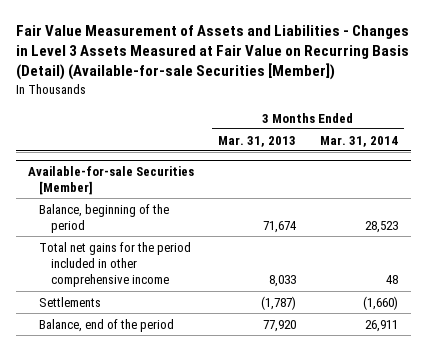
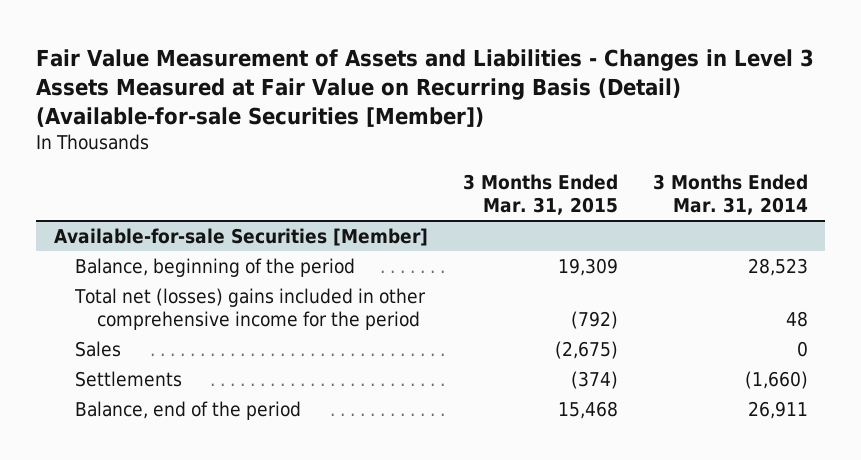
- | 3 Months Ended Mar. 31, 2013 | 3 Months Ended Mar. 31, 2014
+ | 3 Months Ended Mar. 31, 2015 | 3 Months Ended Mar. 31, 2014
@ Available-for-sale Securities [Member]
- Total net gains for the period included in other comprehensive income | 8,033 | 48
+ Total net (losses) gains included in other comprehensive income for the period | (792) | 48
+ Sales | (2,675) | 0

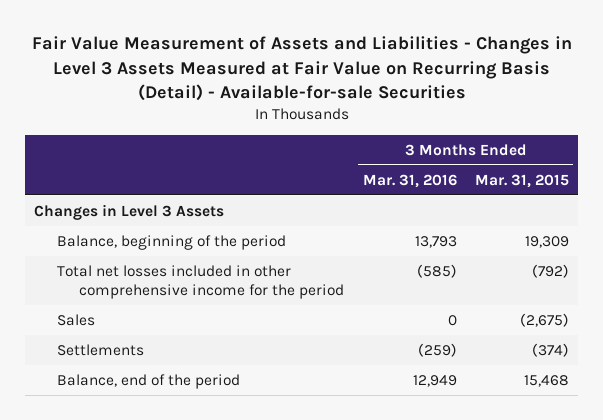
- Fair Value Measurement of Assets and Liabilities - Changes in Level 3 Assets Measured at Fair Value on Recurring Basis (Detail) (Available-for-sale Securities [Member])
+ Fair Value Measurement of Assets and Liabilities - Changes in Level 3 Assets Measured at Fair Value on Recurring Basis (Detail) - Available-for-sale Securities
- | 3 Months Ended Mar. 31, 2015 | 3 Months Ended Mar. 31, 2014
+ | 3 Months Ended Mar. 31, 2016 | 3 Months Ended Mar. 31, 2015
- Available-for-sale Securities [Member]
+ Changes in Level 3 Assets
- Total net (losses) gains included in other comprehensive income for the period | (792) | 48
+ Total net losses included in other comprehensive income for the period | (585) | (792)

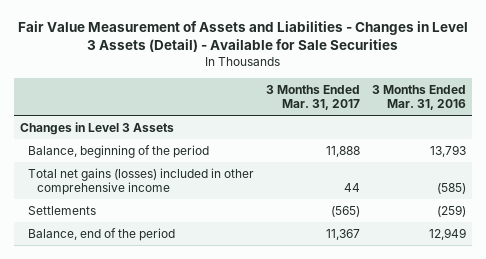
- Fair Value Measurement of Assets and Liabilities - Changes in Level 3 Assets Measured at Fair Value on Recurring Basis (Detail) - Available-for-sale Securities
+ Fair Value Measurement of Assets and Liabilities - Changes in Level 3 Assets (Detail) - Available for Sale Securities
- | 3 Months Ended Mar. 31, 2016 | 3 Months Ended Mar. 31, 2015
+ | 3 Months Ended Mar. 31, 2017 | 3 Months Ended Mar. 31, 2016
- Total net losses included in other comprehensive income for the period | (585) | (792)
- Sales | 0 | (2,675)
+ Total net gains (losses) included in other comprehensive income | 44 | (585)

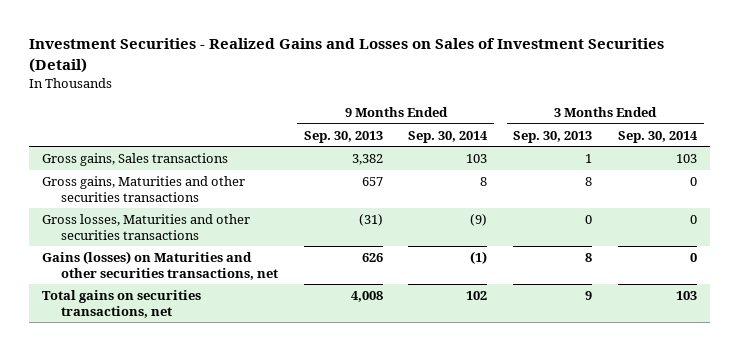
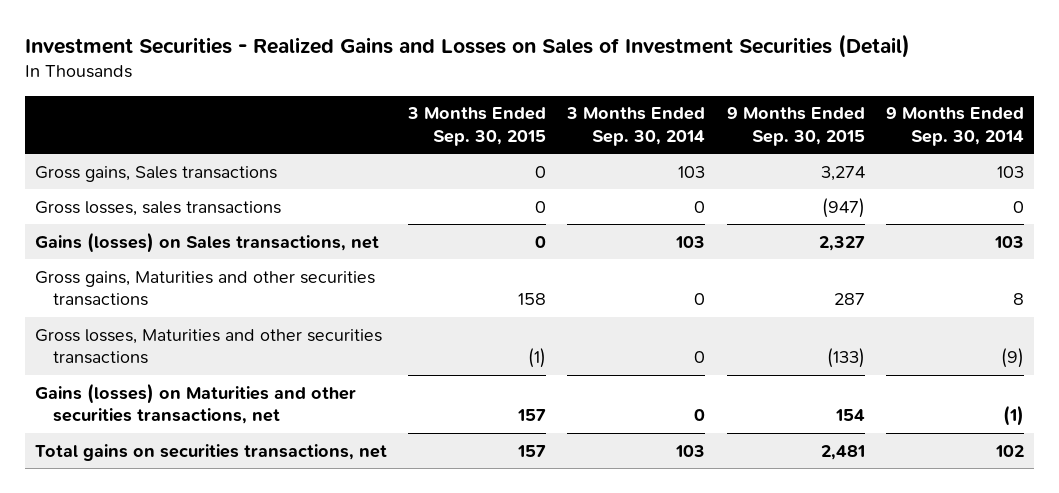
- | 9 Months Ended Sep. 30, 2013 | 9 Months Ended Sep. 30, 2014 | 3 Months Ended Sep. 30, 2013 | 3 Months Ended Sep. 30, 2014
+ | 3 Months Ended Sep. 30, 2015 | 3 Months Ended Sep. 30, 2014 | 9 Months Ended Sep. 30, 2015 | 9 Months Ended Sep. 30, 2014
+ Gross losses, sales transactions | 0 | 0 | (947) | 0
+ Gains (losses) on Sales transactions, net | 0 | 103 | 2,327 | 103

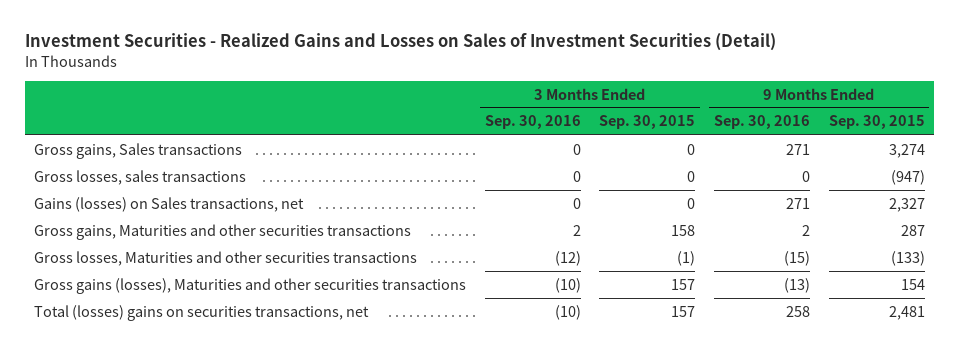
- | 3 Months Ended Sep. 30, 2015 | 3 Months Ended Sep. 30, 2014 | 9 Months Ended Sep. 30, 2015 | 9 Months Ended Sep. 30, 2014
+ | 3 Months Ended Sep. 30, 2016 | 3 Months Ended Sep. 30, 2015 | 9 Months Ended Sep. 30, 2016 | 9 Months Ended Sep. 30, 2015
- Gains (losses) on Maturities and other securities transactions, net | 157 | 0 | 154 | (1)
- Total gains on securities transactions, net | 157 | 103 | 2,481 | 102
+ Gross gains (losses), Maturities and other securities transactions | (10) | 157 | (13) | 154
+ Total (losses) gains on securities transactions, net | (10) | 157 | 258 | 2,481

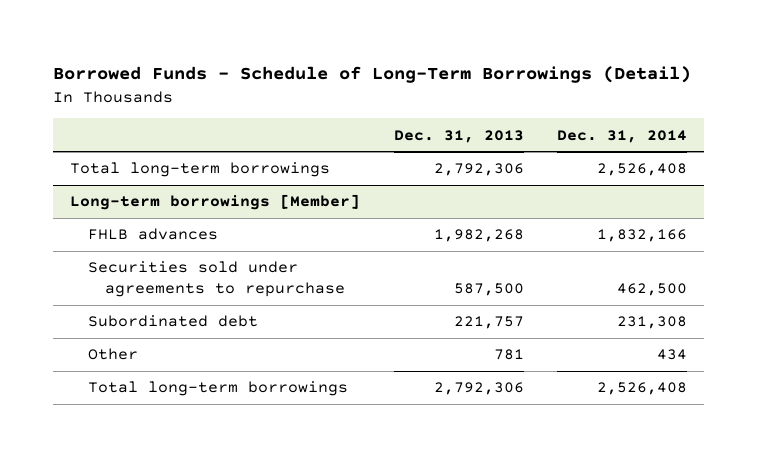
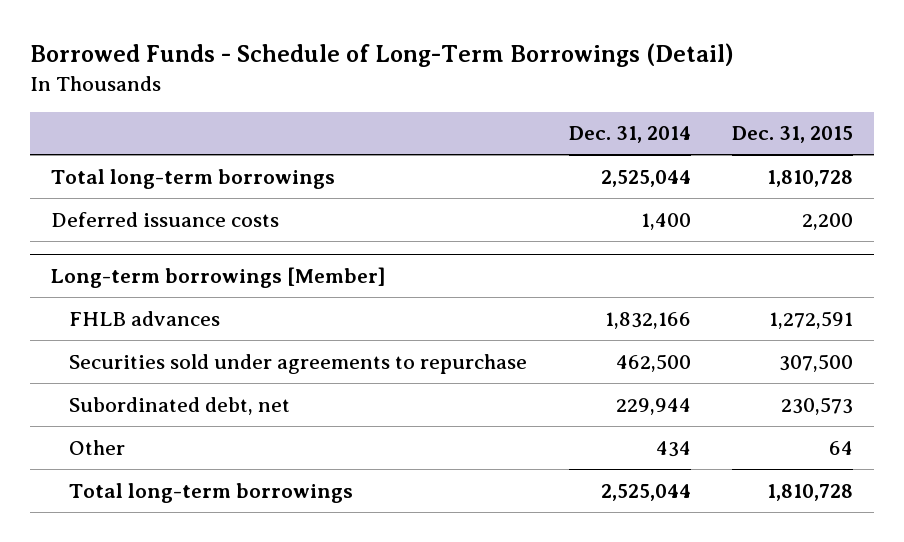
- | Dec. 31, 2013 | Dec. 31, 2014
+ | Dec. 31, 2014 | Dec. 31, 2015
- Total long-term borrowings | 2,792,306 | 2,526,408
+ Total long-term borrowings | 2,525,044 | 1,810,728
+ Deferred issuance costs | 1,400 | 2,200
@ Long-term borrowings [Member]
- Subordinated debt | 221,757 | 231,308
+ Subordinated debt, net | 229,944 | 230,573
- Total long-term borrowings | 2,792,306 | 2,526,408
+ Total long-term borrowings | 2,525,044 | 1,810,728

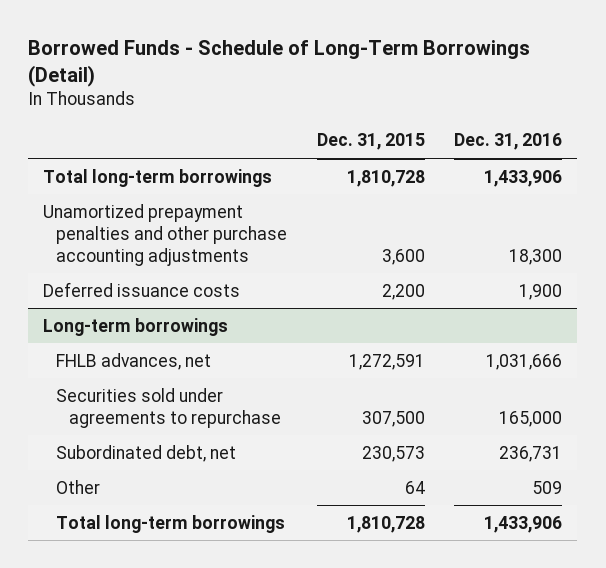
- | Dec. 31, 2014 | Dec. 31, 2015
+ | Dec. 31, 2015 | Dec. 31, 2016
+ Unamortized prepayment penalties and other purchase accounting adjustments | 3,600 | 18,300
- Long-term borrowings [Member]
- FHLB advances | 1,832,166 | 1,272,591
+ Long-term borrowings
+ FHLB advances, net | 1,272,591 | 1,031,666

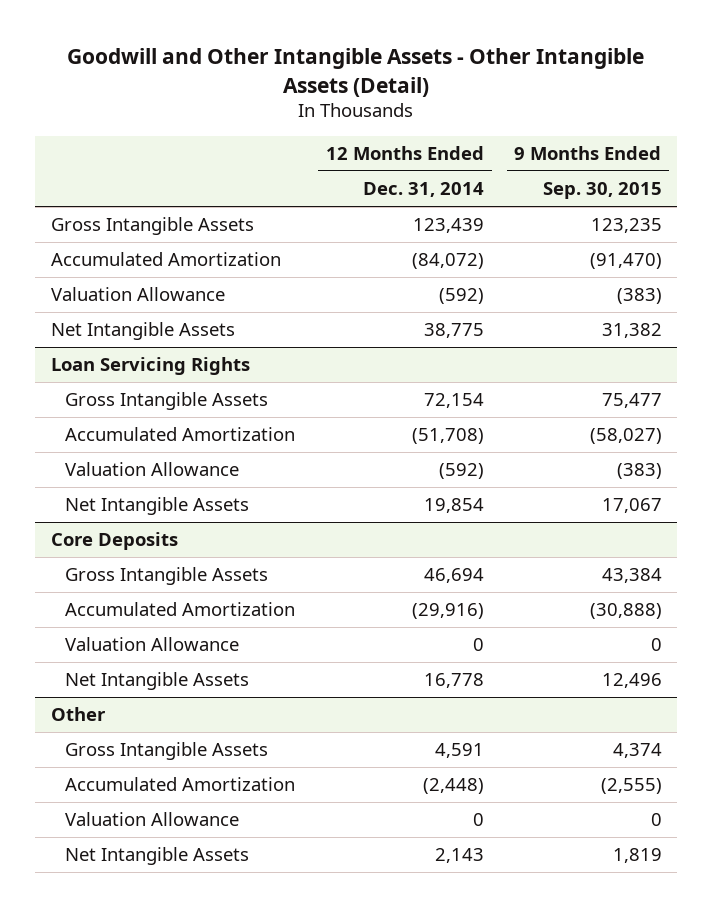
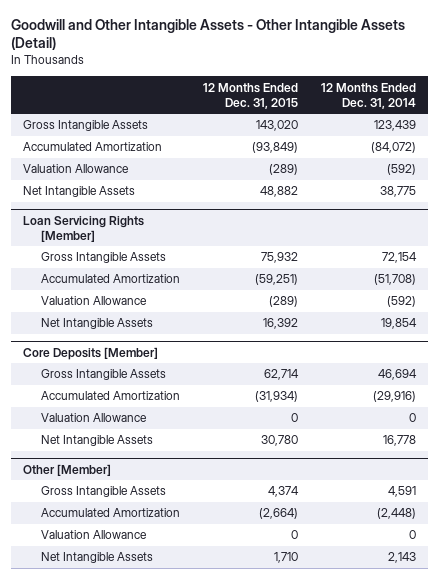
- | 12 Months Ended Dec. 31, 2014 | 9 Months Ended Sep. 30, 2015
+ | 12 Months Ended Dec. 31, 2015 | 12 Months Ended Dec. 31, 2014
- Loan Servicing Rights
+ Loan Servicing Rights [Member]
- Core Deposits
+ Core Deposits [Member]
- Other
+ Other [Member]

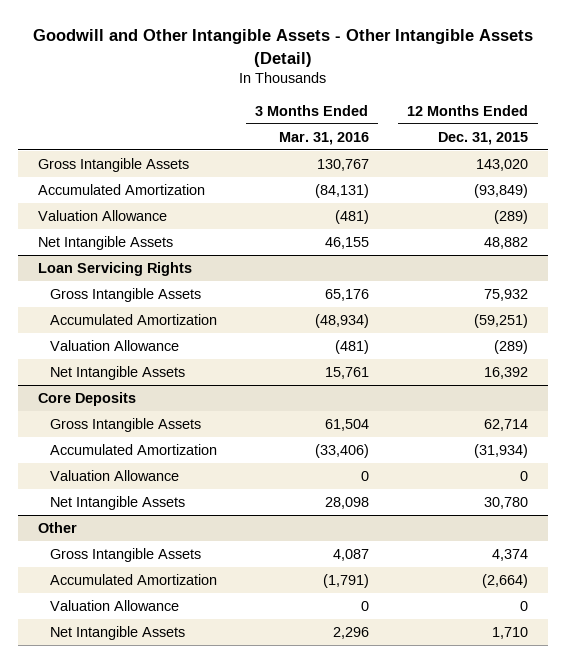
- | 12 Months Ended Dec. 31, 2015 | 12 Months Ended Dec. 31, 2014
+ | 3 Months Ended Mar. 31, 2016 | 12 Months Ended Dec. 31, 2015
- Loan Servicing Rights [Member]
+ Loan Servicing Rights
- Core Deposits [Member]
+ Core Deposits
- Other [Member]
+ Other

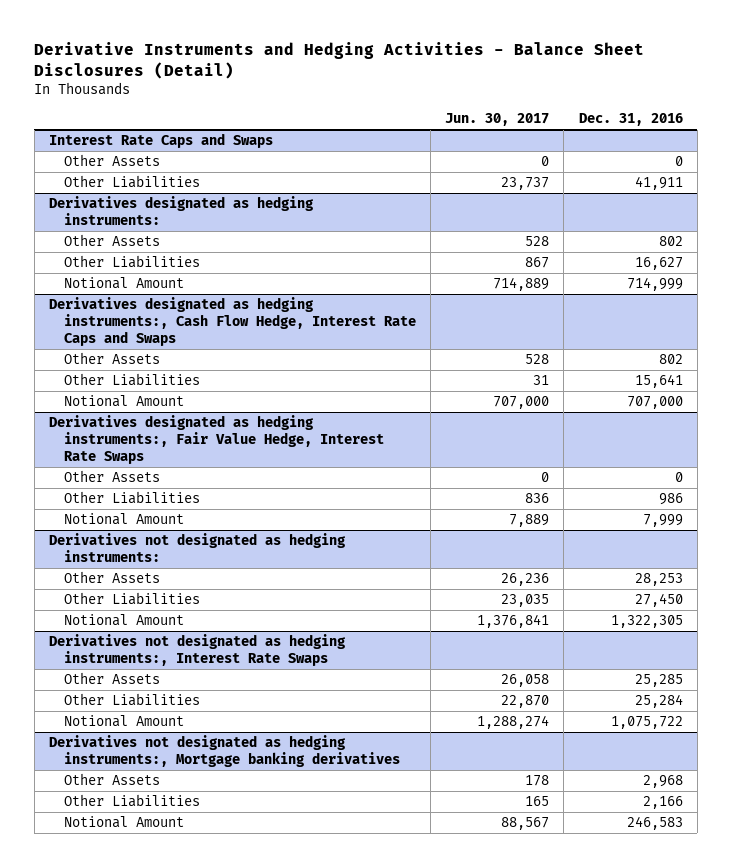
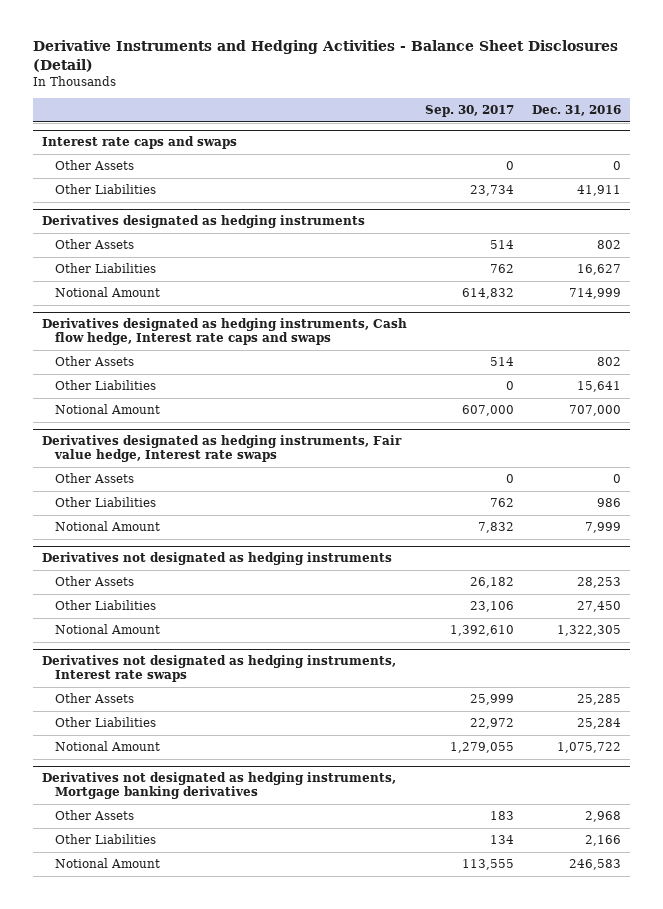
- | Jun. 30, 2017 | Dec. 31, 2016
+ | Sep. 30, 2017 | Dec. 31, 2016
- Interest Rate Caps and Swaps
+ Interest rate caps and swaps
- Derivatives designated as hedging instruments:
+ Derivatives designated as hedging instruments
- Derivatives designated as hedging instruments:, Cash Flow Hedge, Interest Rate Caps and Swaps
+ Derivatives designated as hedging instruments, Cash flow hedge, Interest rate caps and swaps
- Derivatives designated as hedging instruments:, Fair Value Hedge, Interest Rate Swaps
+ Derivatives designated as hedging instruments, Fair value hedge, Interest rate swaps
- Derivatives not designated as hedging instruments:
+ Derivatives not designated as hedging instruments
- Derivatives not designated as hedging instruments:, Interest Rate Swaps
+ Derivatives not designated as hedging instruments, Interest rate swaps
- Derivatives not designated as hedging instruments:, Mortgage banking derivatives
+ Derivatives not designated as hedging instruments, Mortgage banking derivatives

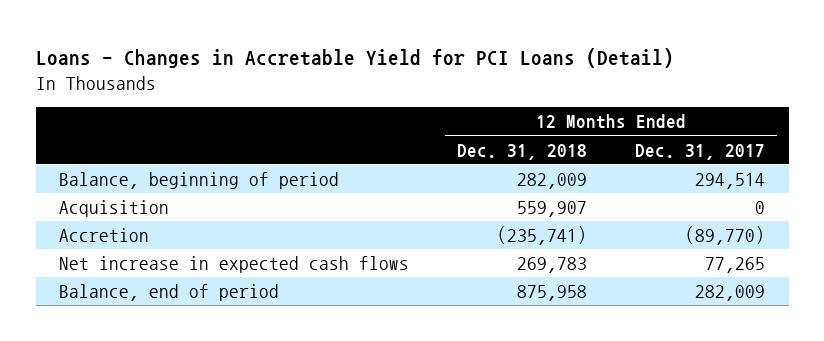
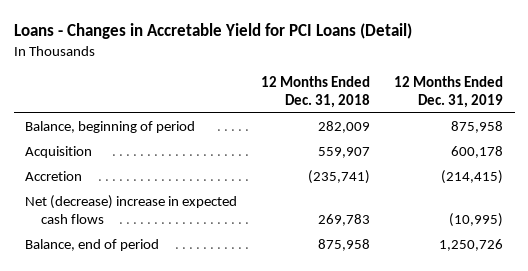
- | 12 Months Ended Dec. 31, 2018 | 12 Months Ended Dec. 31, 2017
+ | 12 Months Ended Dec. 31, 2018 | 12 Months Ended Dec. 31, 2019
- Net increase in expected cash flows | 269,783 | 77,265
+ Net (decrease) increase in expected cash flows | 269,783 | (10,995)

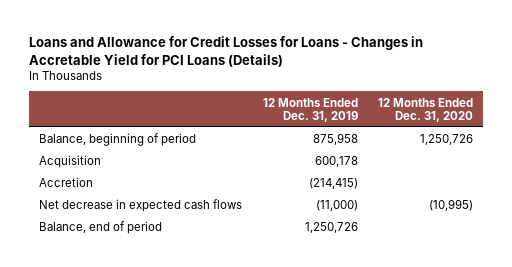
- Loans - Changes in Accretable Yield for PCI Loans (Detail)
+ Loans and Allowance for Credit Losses for Loans - Changes in Accretable Yield for PCI Loans (Details)
- | 12 Months Ended Dec. 31, 2018 | 12 Months Ended Dec. 31, 2019
+ | 12 Months Ended Dec. 31, 2019 | 12 Months Ended Dec. 31, 2020
- Net (decrease) increase in expected cash flows | 269,783 | (10,995)
+ Net decrease in expected cash flows | (11,000) | (10,995)

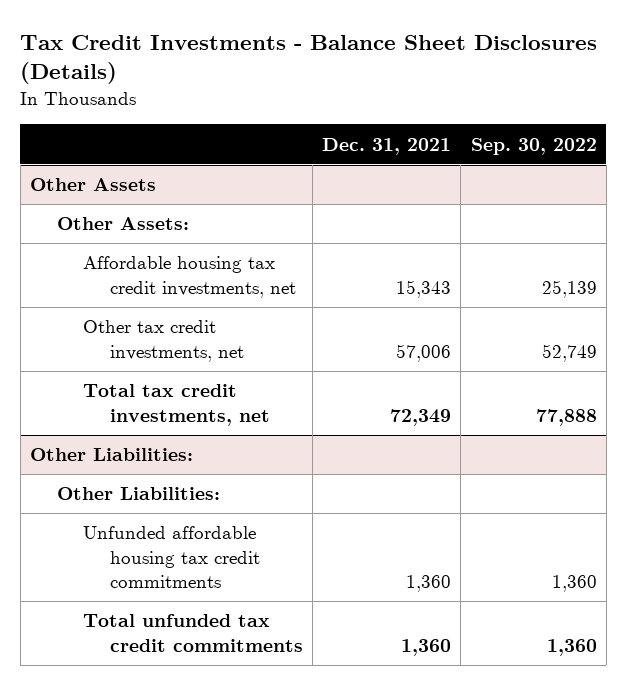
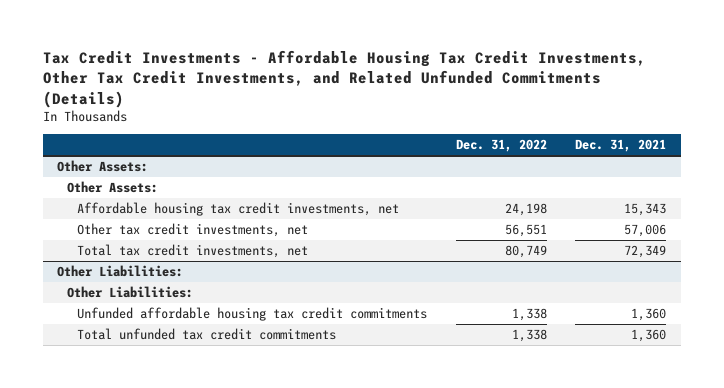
- Tax Credit Investments - Balance Sheet Disclosures (Details)
+ Tax Credit Investments - Affordable Housing Tax Credit Investments, Other Tax Credit Investments, and Related Unfunded Commitments (Details)
- | Dec. 31, 2021 | Sep. 30, 2022
+ | Dec. 31, 2022 | Dec. 31, 2021
- Other Assets
+ Other Assets:

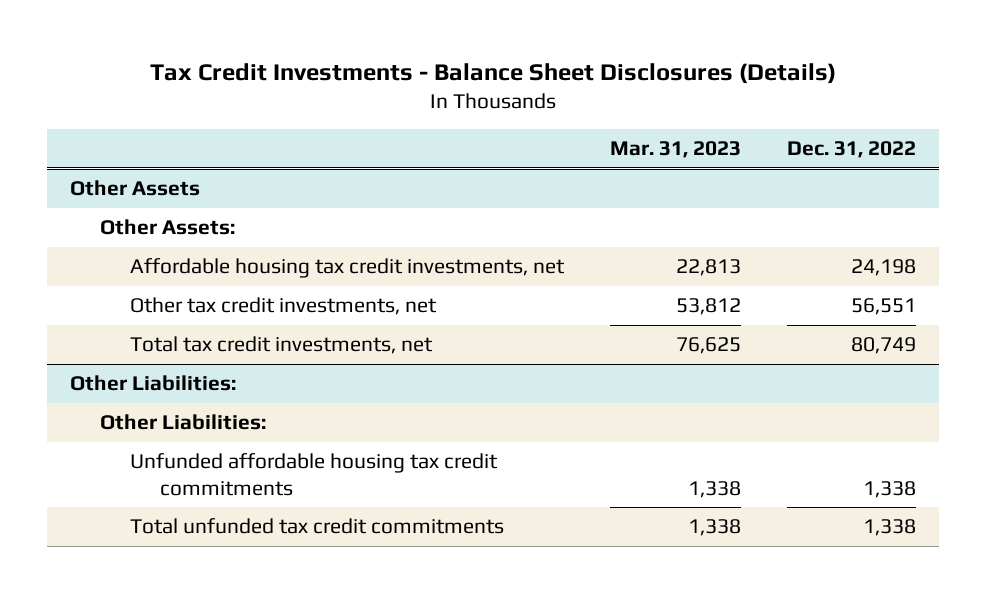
- Tax Credit Investments - Affordable Housing Tax Credit Investments, Other Tax Credit Investments, and Related Unfunded Commitments (Details)
+ Tax Credit Investments - Balance Sheet Disclosures (Details)
- | Dec. 31, 2022 | Dec. 31, 2021
+ | Mar. 31, 2023 | Dec. 31, 2022
- Other Assets:
+ Other Assets

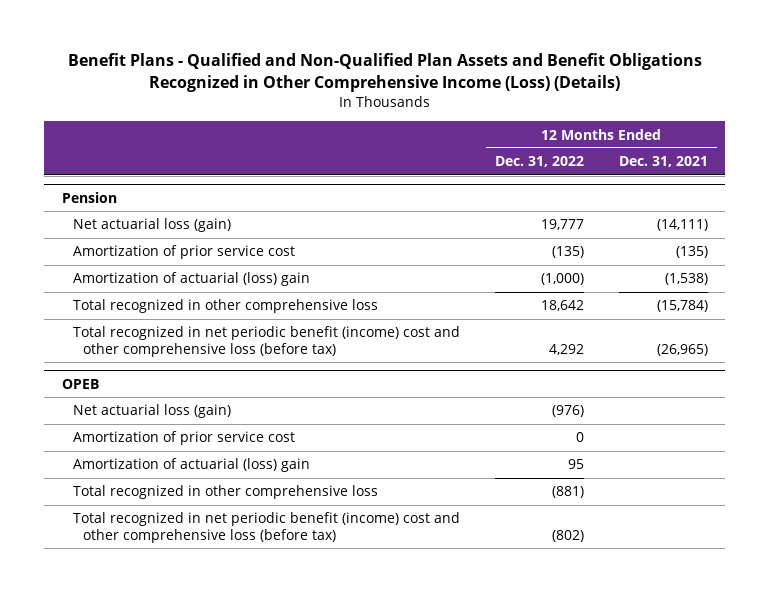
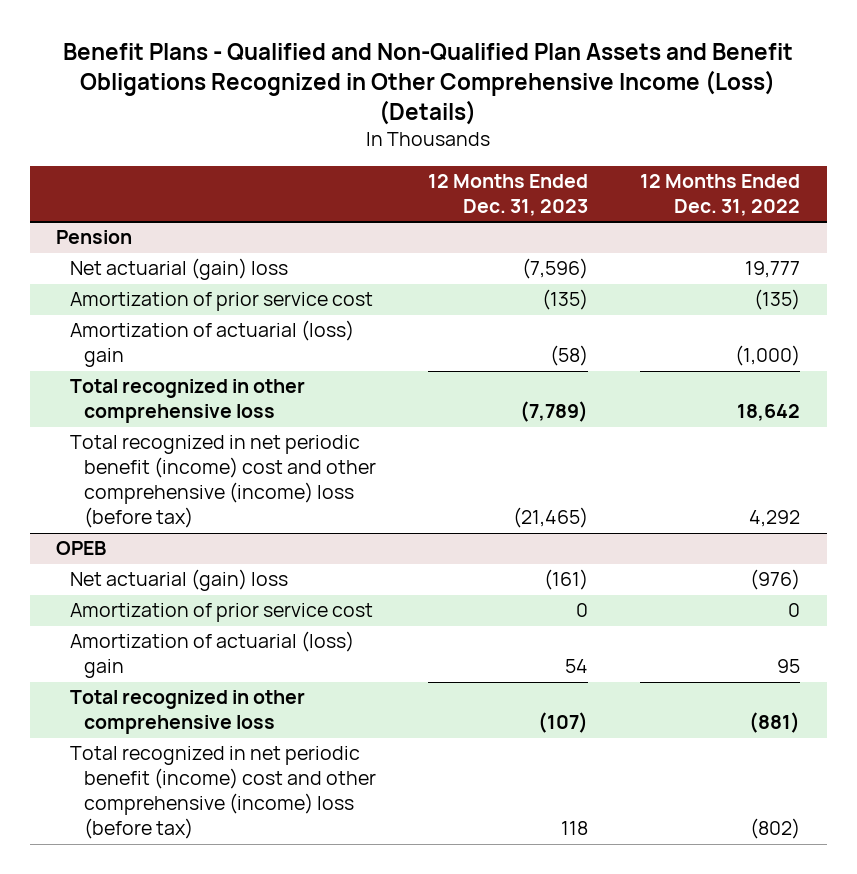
- | 12 Months Ended Dec. 31, 2022 | 12 Months Ended Dec. 31, 2021
+ | 12 Months Ended Dec. 31, 2023 | 12 Months Ended Dec. 31, 2022
@ Pension
- Net actuarial loss (gain) | 19,777 | (14,111)
+ Net actuarial (gain) loss | (7,596) | 19,777
- Total recognized in net periodic benefit (income) cost and other comprehensive loss (before tax) | 4,292 | (26,965)
+ Total recognized in net periodic benefit (income) cost and other comprehensive (income) loss (before tax) | (21,465) | 4,292
@ OPEB
- Net actuarial loss (gain) | (976) |
+ Net actuarial (gain) loss | (161) | (976)
- Total recognized in net periodic benefit (income) cost and other comprehensive loss (before tax) | (802) |
+ Total recognized in net periodic benefit (income) cost and other comprehensive (income) loss (before tax) | 118 | (802)

